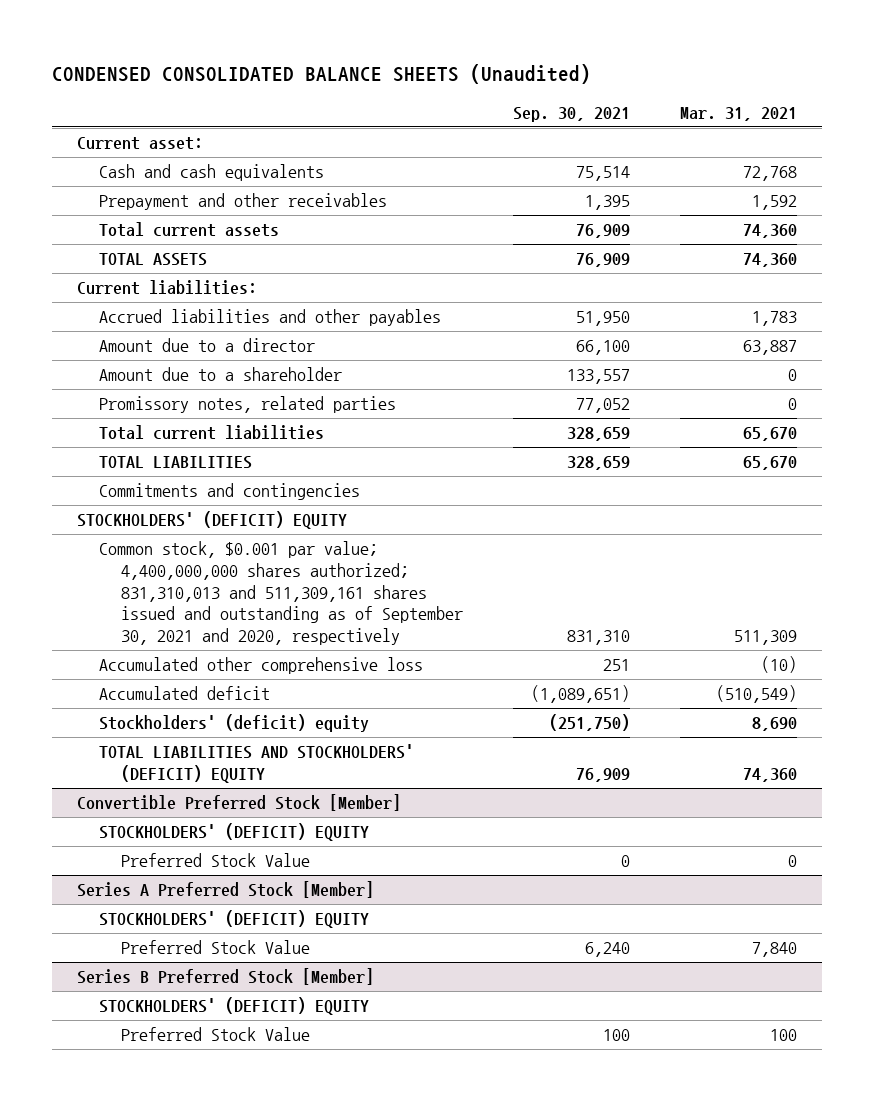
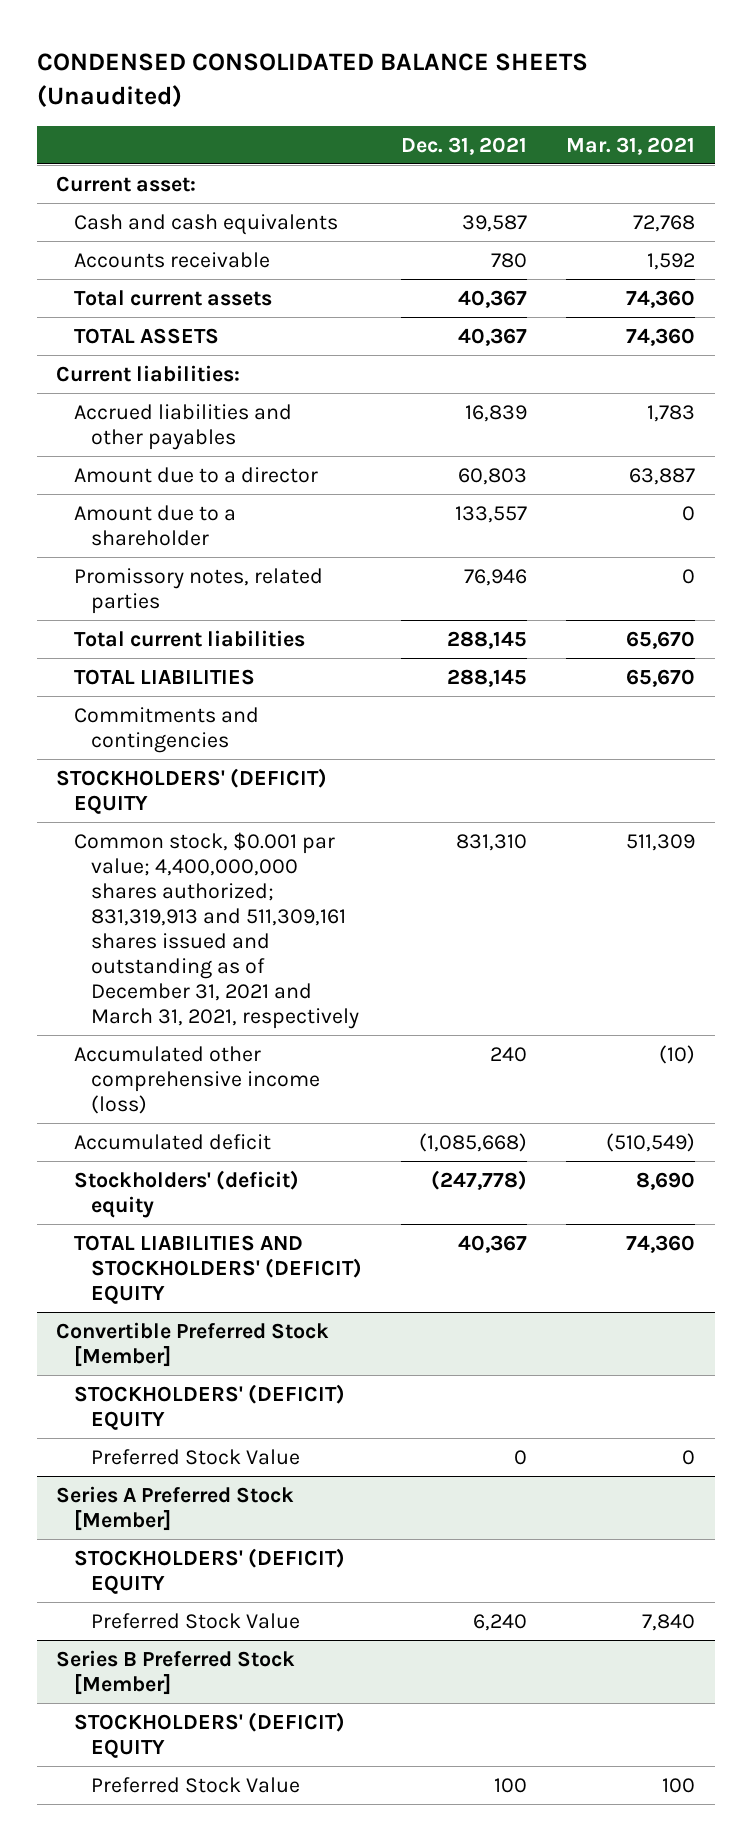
- | Sep. 30, 2021 | Mar. 31, 2021
+ | Dec. 31, 2021 | Mar. 31, 2021
- Prepayment and other receivables | 1,395 | 1,592
+ Accounts receivable | 780 | 1,592
- Common stock, $0.001 par value; 4,400,000,000 shares authorized; 831,310,013 and 511,309,161 shares issued and outstanding as of September 30, 2021 and 2020, respectively | 831,310 | 511,309
- Accumulated other comprehensive loss | 251 | (10)
+ Common stock, $0.001 par value; 4,400,000,000 shares authorized; 831,319,913 and 511,309,161 shares issued and outstanding as of December 31, 2021 and March 31, 2021, respectively | 831,310 | 511,309
+ Accumulated other comprehensive income (loss) | 240 | (10)

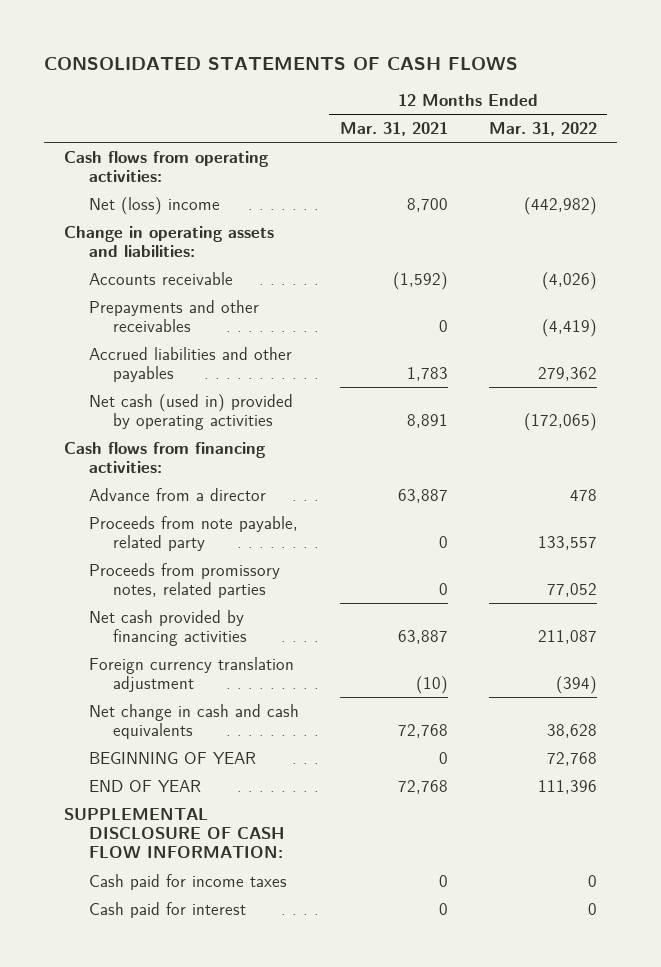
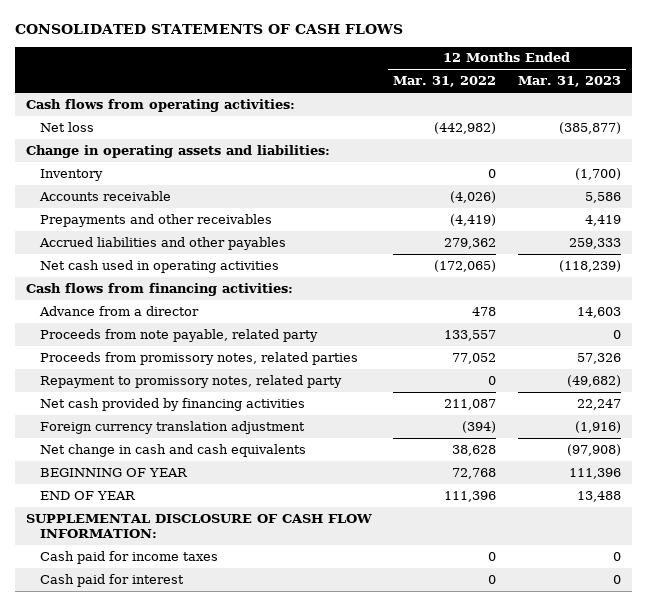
- | 12 Months Ended Mar. 31, 2021 | 12 Months Ended Mar. 31, 2022
+ | 12 Months Ended Mar. 31, 2022 | 12 Months Ended Mar. 31, 2023
- Net (loss) income | 8,700 | (442,982)
+ Net loss | (442,982) | (385,877)
+ Inventory | 0 | (1,700)
- Net cash (used in) provided by operating activities | 8,891 | (172,065)
+ Net cash used in operating activities | (172,065) | (118,239)
+ Repayment to promissory notes, related party | 0 | (49,682)

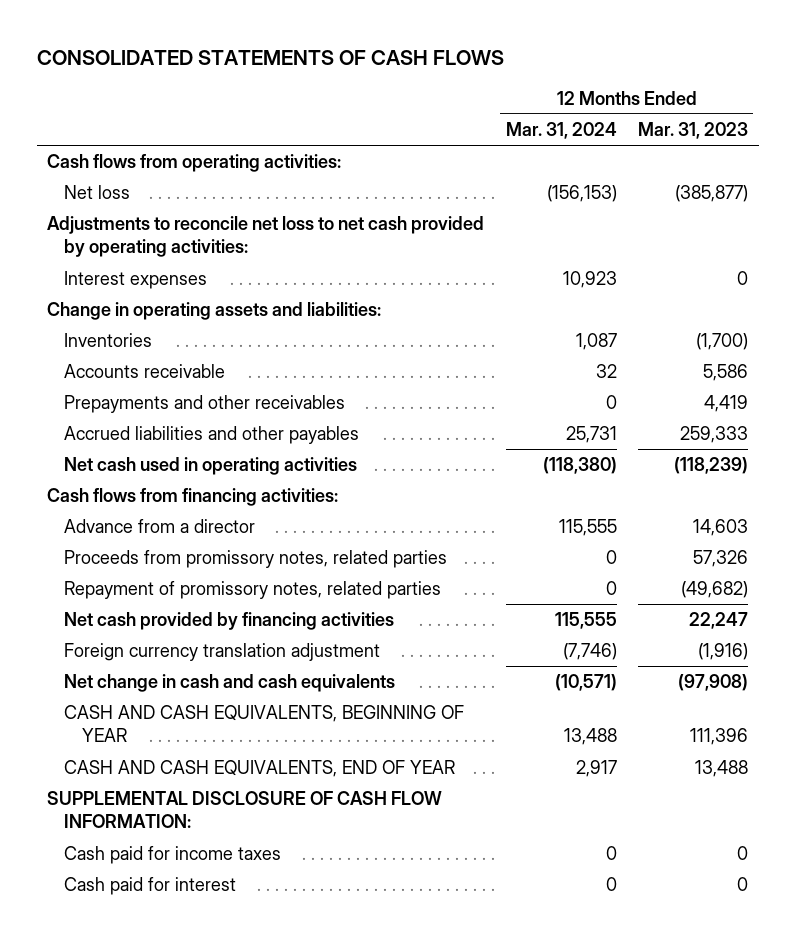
- | 12 Months Ended Mar. 31, 2022 | 12 Months Ended Mar. 31, 2023
+ | 12 Months Ended Mar. 31, 2024 | 12 Months Ended Mar. 31, 2023
+ Adjustments to reconcile net loss to net cash provided by operating activities:
+ Interest expenses | 10,923 | 0
- Inventory | 0 | (1,700)
+ Inventories | 1,087 | (1,700)
- Proceeds from note payable, related party | 133,557 | 0
- Repayment to promissory notes, related party | 0 | (49,682)
+ Repayment of promissory notes, related parties | 0 | (49,682)
- BEGINNING OF YEAR | 72,768 | 111,396
- END OF YEAR | 111,396 | 13,488
+ CASH AND CASH EQUIVALENTS, BEGINNING OF YEAR | 13,488 | 111,396
+ CASH AND CASH EQUIVALENTS, END OF YEAR | 2,917 | 13,488

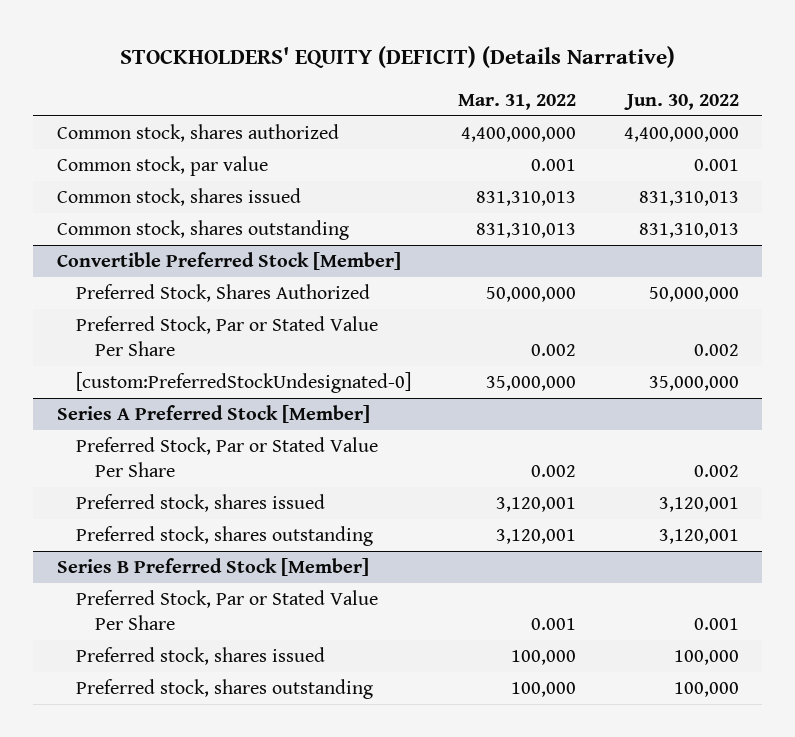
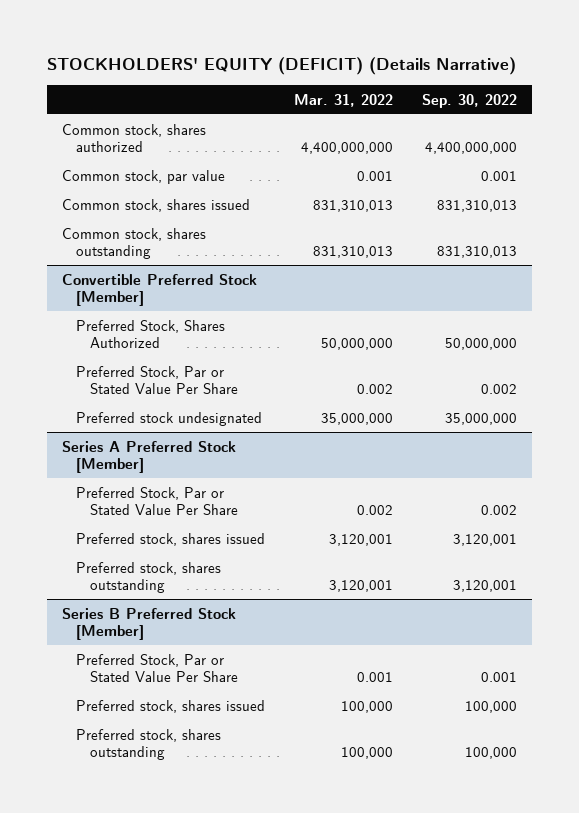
- | Mar. 31, 2022 | Jun. 30, 2022
+ | Mar. 31, 2022 | Sep. 30, 2022
@ Convertible Preferred Stock [Member]
- [custom:PreferredStockUndesignated-0] | 35,000,000 | 35,000,000
+ Preferred stock undesignated | 35,000,000 | 35,000,000

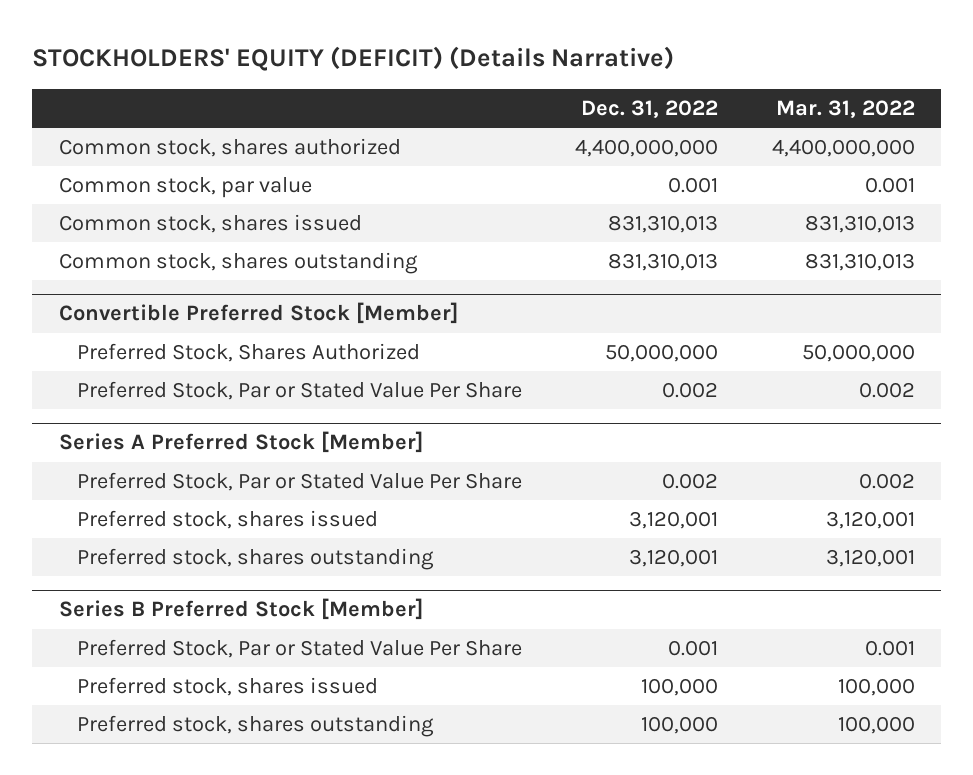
- | Mar. 31, 2022 | Sep. 30, 2022
+ | Dec. 31, 2022 | Mar. 31, 2022
@ Convertible Preferred Stock [Member]
- Preferred stock undesignated | 35,000,000 | 35,000,000

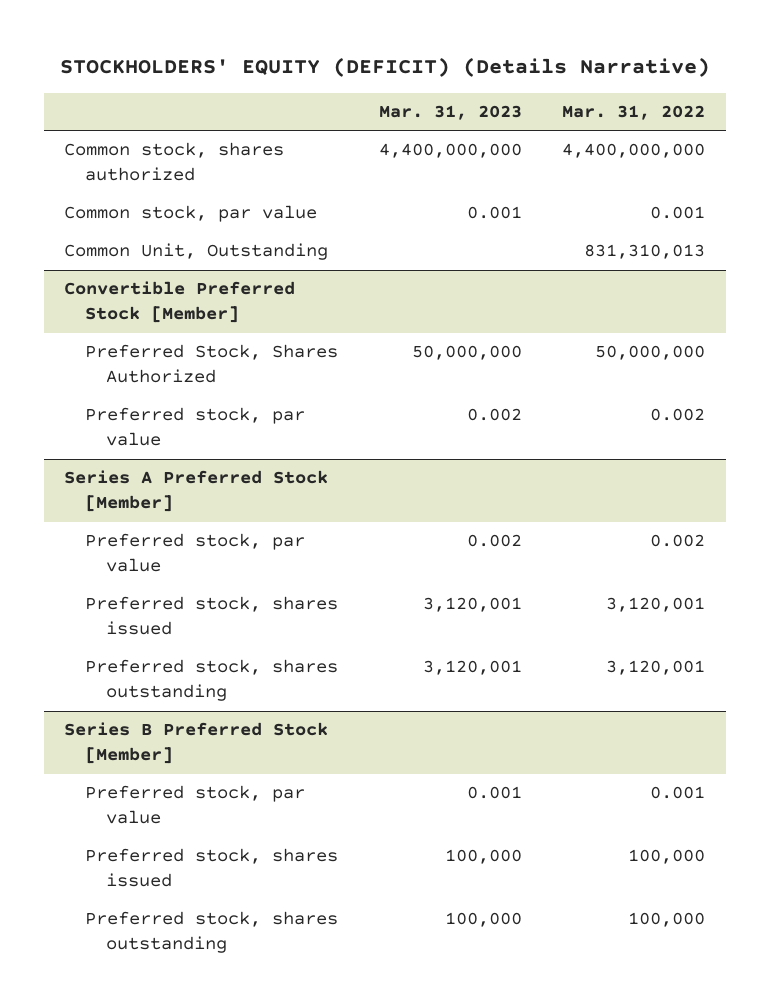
- | Dec. 31, 2022 | Mar. 31, 2022
+ | Mar. 31, 2023 | Mar. 31, 2022
- Common stock, shares issued | 831,310,013 | 831,310,013
- Common stock, shares outstanding | 831,310,013 | 831,310,013
+ Common Unit, Outstanding | | 831,310,013
@ Convertible Preferred Stock [Member]
- Preferred Stock, Par or Stated Value Per Share | 0.002 | 0.002
+ Preferred stock, par value | 0.002 | 0.002
@ Series A Preferred Stock [Member]
- Preferred Stock, Par or Stated Value Per Share | 0.002 | 0.002
+ Preferred stock, par value | 0.002 | 0.002
@ Series B Preferred Stock [Member]
- Preferred Stock, Par or Stated Value Per Share | 0.001 | 0.001
+ Preferred stock, par value | 0.001 | 0.001

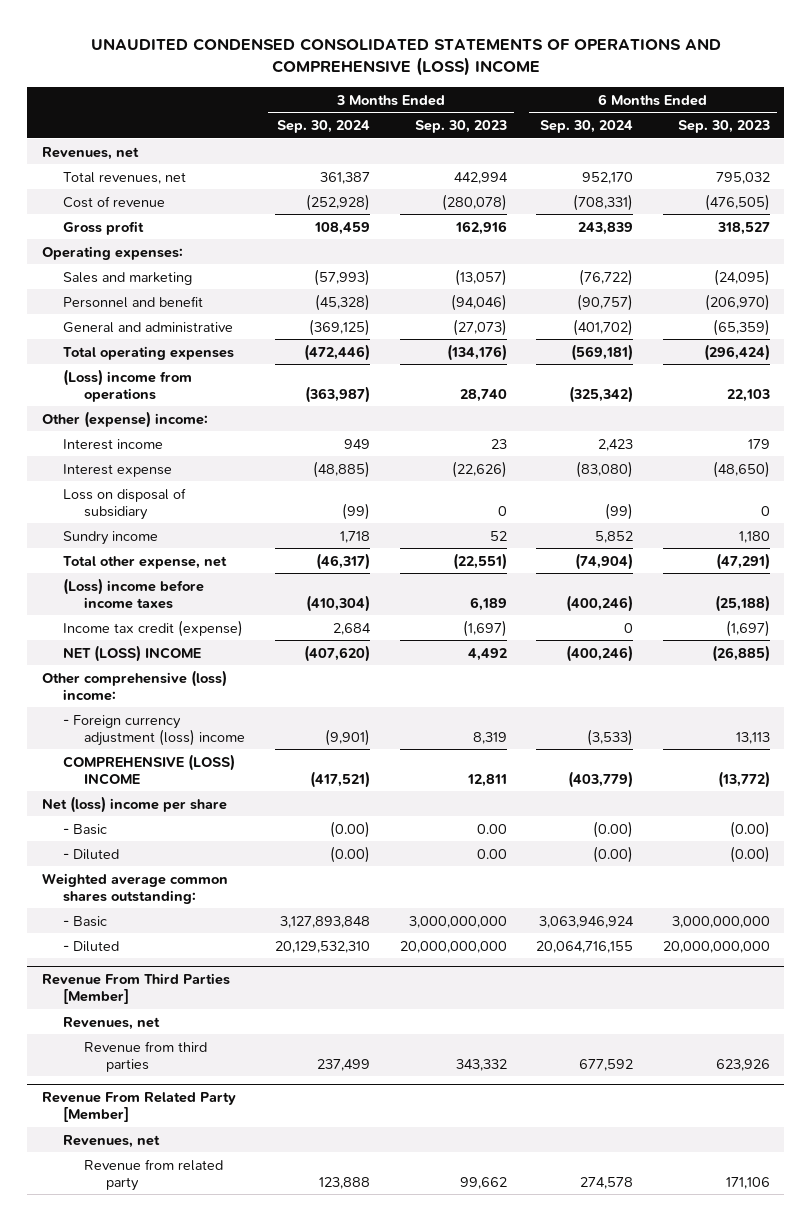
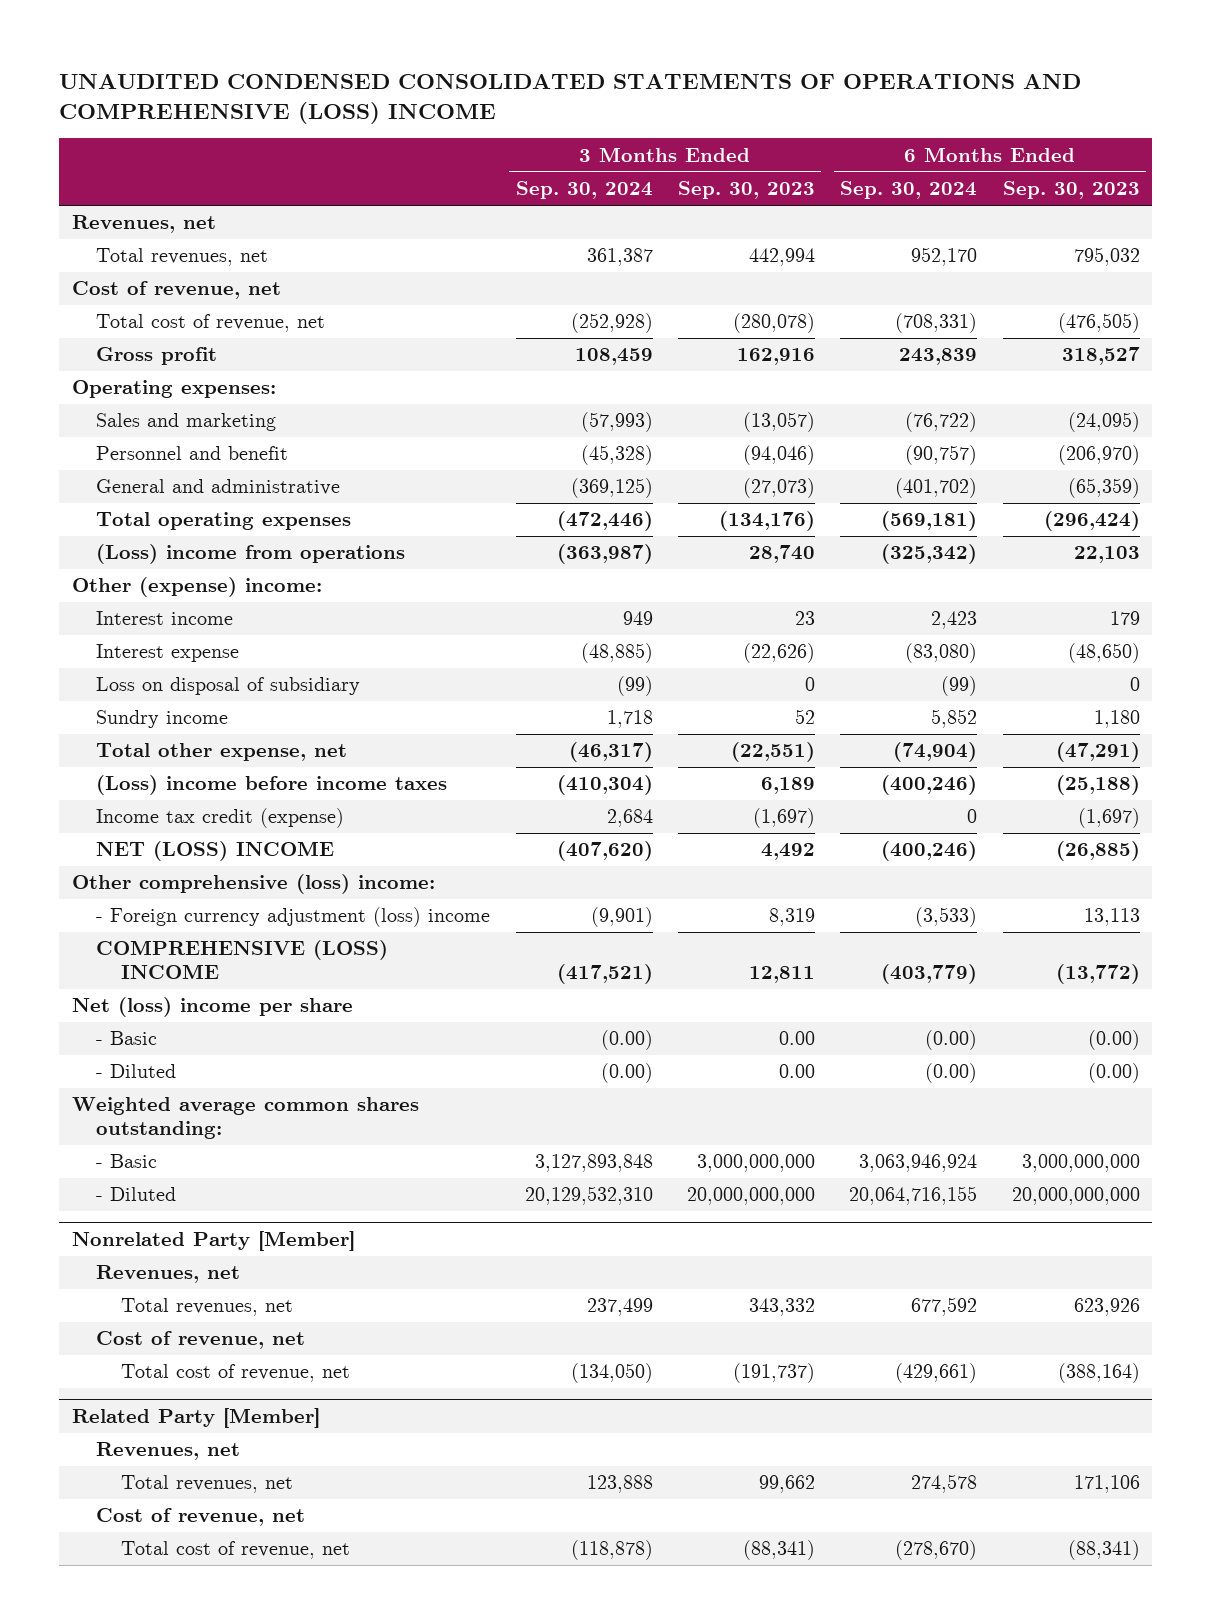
- Cost of revenue | (252,928) | (280,078) | (708,331) | (476,505)
+ Cost of revenue, net
+ Total cost of revenue, net | (252,928) | (280,078) | (708,331) | (476,505)
- Revenue From Third Parties [Member]
+ Nonrelated Party [Member]
- Revenue from third parties | 237,499 | 343,332 | 677,592 | 623,926
- Revenue From Related Party [Member]
+ Total revenues, net | 237,499 | 343,332 | 677,592 | 623,926
+ Cost of revenue, net
+ Total cost of revenue, net | (134,050) | (191,737) | (429,661) | (388,164)
+ Related Party [Member]
- Revenue from related party | 123,888 | 99,662 | 274,578 | 171,106
+ Total revenues, net | 123,888 | 99,662 | 274,578 | 171,106
+ Cost of revenue, net
+ Total cost of revenue, net | (118,878) | (88,341) | (278,670) | (88,341)

